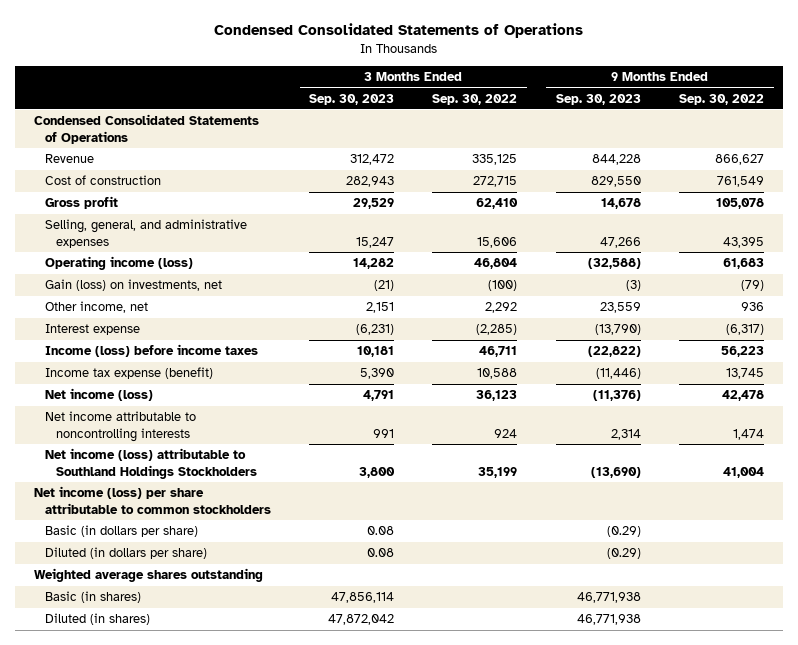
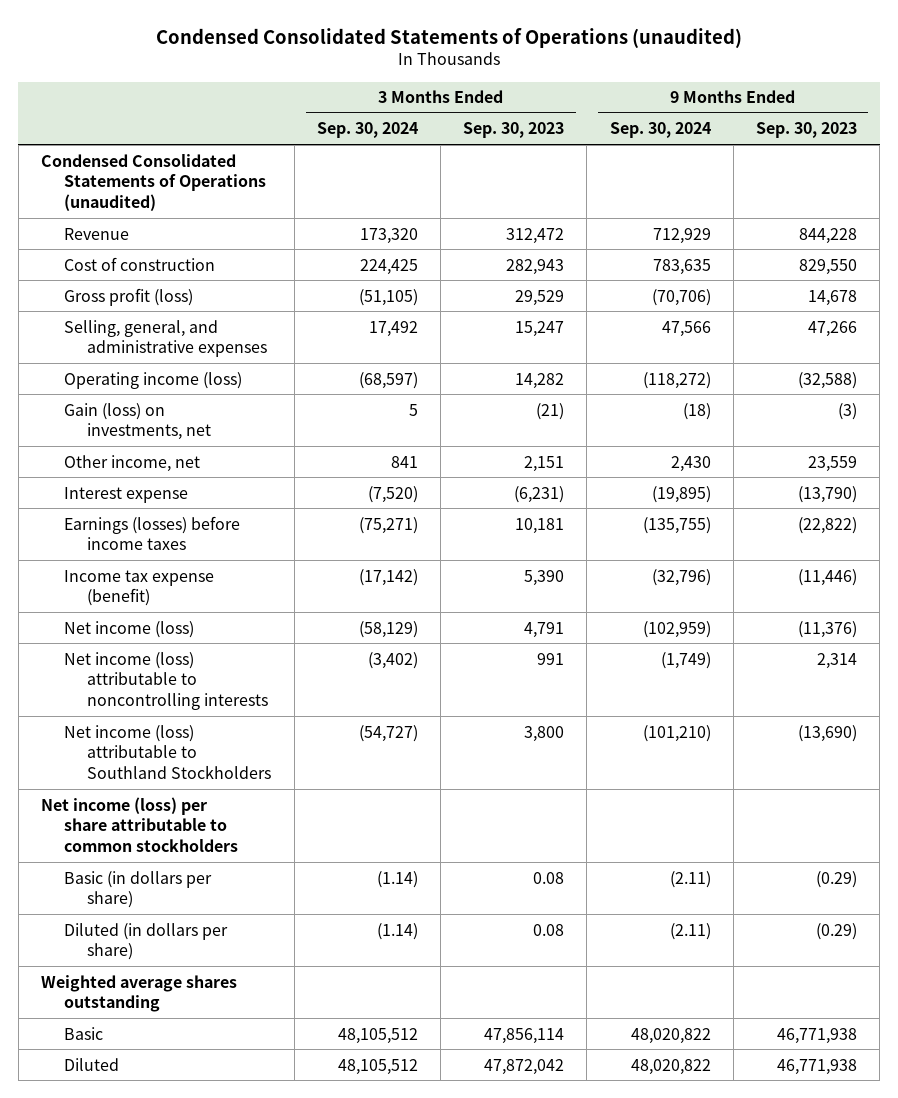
- Condensed Consolidated Statements of Operations
+ Condensed Consolidated Statements of Operations (unaudited)
- | 3 Months Ended Sep. 30, 2023 | 3 Months Ended Sep. 30, 2022 | 9 Months Ended Sep. 30, 2023 | 9 Months Ended Sep. 30, 2022
+ | 3 Months Ended Sep. 30, 2024 | 3 Months Ended Sep. 30, 2023 | 9 Months Ended Sep. 30, 2024 | 9 Months Ended Sep. 30, 2023
- Condensed Consolidated Statements of Operations
+ Condensed Consolidated Statements of Operations (unaudited)
- Gross profit | 29,529 | 62,410 | 14,678 | 105,078
+ Gross profit (loss) | (51,105) | 29,529 | (70,706) | 14,678
- Income (loss) before income taxes | 10,181 | 46,711 | (22,822) | 56,223
+ Earnings (losses) before income taxes | (75,271) | 10,181 | (135,755) | (22,822)
- Net income attributable to noncontrolling interests | 991 | 924 | 2,314 | 1,474
- Net income (loss) attributable to Southland Holdings Stockholders | 3,800 | 35,199 | (13,690) | 41,004
+ Net income (loss) attributable to noncontrolling interests | (3,402) | 991 | (1,749) | 2,314
+ Net income (loss) attributable to Southland Stockholders | (54,727) | 3,800 | (101,210) | (13,690)
- Basic (in shares) | 47,856,114 | | 46,771,938 |
- Diluted (in shares) | 47,872,042 | | 46,771,938 |
+ Basic | 48,105,512 | 47,856,114 | 48,020,822 | 46,771,938
+ Diluted | 48,105,512 | 47,872,042 | 48,020,822 | 46,771,938

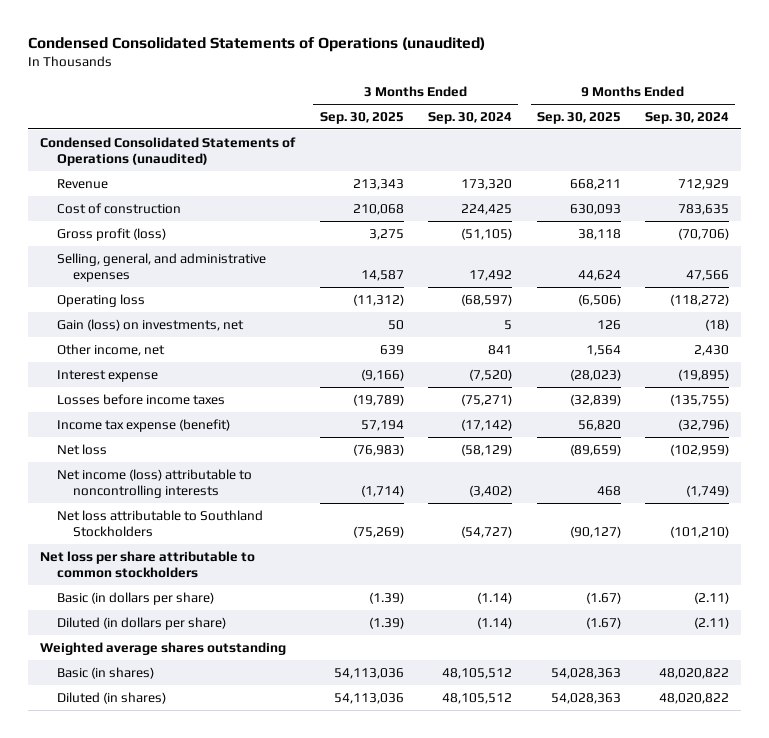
- | 3 Months Ended Sep. 30, 2024 | 3 Months Ended Sep. 30, 2023 | 9 Months Ended Sep. 30, 2024 | 9 Months Ended Sep. 30, 2023
+ | 3 Months Ended Sep. 30, 2025 | 3 Months Ended Sep. 30, 2024 | 9 Months Ended Sep. 30, 2025 | 9 Months Ended Sep. 30, 2024
- Operating income (loss) | (68,597) | 14,282 | (118,272) | (32,588)
+ Operating loss | (11,312) | (68,597) | (6,506) | (118,272)
- Earnings (losses) before income taxes | (75,271) | 10,181 | (135,755) | (22,822)
+ Losses before income taxes | (19,789) | (75,271) | (32,839) | (135,755)
- Net income (loss) | (58,129) | 4,791 | (102,959) | (11,376)
+ Net loss | (76,983) | (58,129) | (89,659) | (102,959)
- Net income (loss) attributable to Southland Stockholders | (54,727) | 3,800 | (101,210) | (13,690)
- Net income (loss) per share attributable to common stockholders
+ Net loss attributable to Southland Stockholders | (75,269) | (54,727) | (90,127) | (101,210)
+ Net loss per share attributable to common stockholders
- Basic | 48,105,512 | 47,856,114 | 48,020,822 | 46,771,938
- Diluted | 48,105,512 | 47,872,042 | 48,020,822 | 46,771,938
+ Basic (in shares) | 54,113,036 | 48,105,512 | 54,028,363 | 48,020,822
+ Diluted (in shares) | 54,113,036 | 48,105,512 | 54,028,363 | 48,020,822

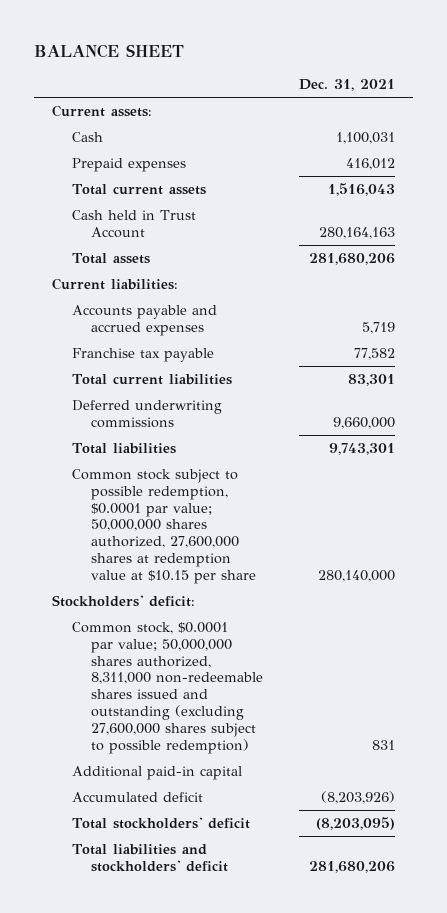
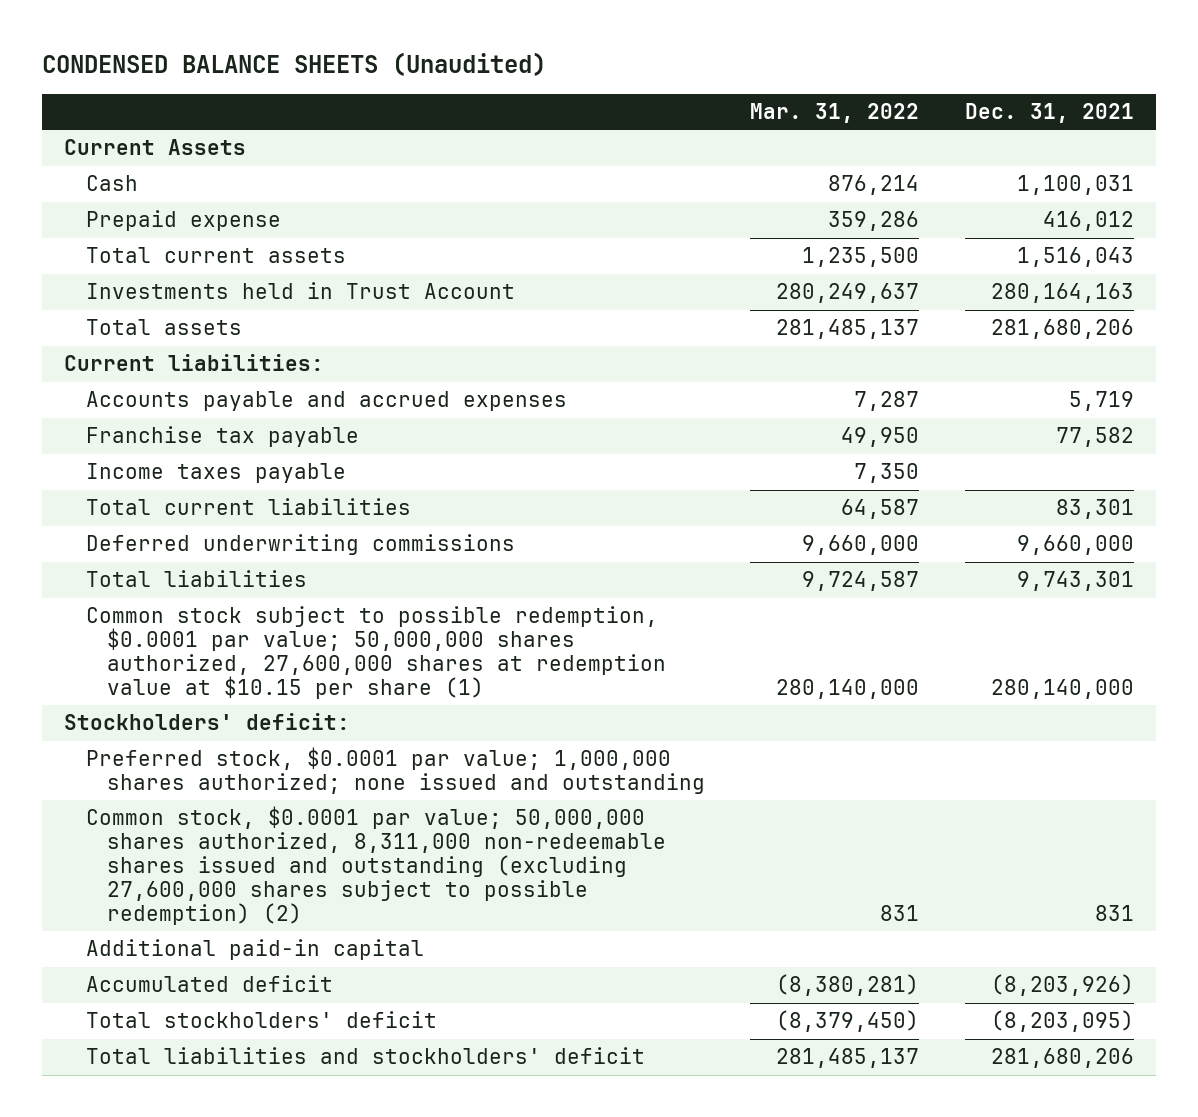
- BALANCE SHEET
+ CONDENSED BALANCE SHEETS (Unaudited)
- | Dec. 31, 2021
+ | Mar. 31, 2022 | Dec. 31, 2021
- Current assets:
+ Current Assets
- Prepaid expenses | 416,012
+ Prepaid expense | 359,286 | 416,012
- Cash held in Trust Account | 280,164,163
+ Investments held in Trust Account | 280,249,637 | 280,164,163
+ Income taxes payable | 7,350 |
- Common stock subject to possible redemption, $0.0001 par value; 50,000,000 shares authorized, 27,600,000 shares at redemption value at $10.15 per share | 280,140,000
+ Common stock subject to possible redemption, $0.0001 par value; 50,000,000 shares authorized, 27,600,000 shares at redemption value at $10.15 per share (1) | 280,140,000 | 280,140,000
- Common stock, $0.0001 par value; 50,000,000 shares authorized, 8,311,000 non-redeemable shares issued and outstanding (excluding 27,600,000 shares subject to possible redemption) | 831
+ Preferred stock, $0.0001 par value; 1,000,000 shares authorized; none issued and outstanding
+ Common stock, $0.0001 par value; 50,000,000 shares authorized, 8,311,000 non-redeemable shares issued and outstanding (excluding 27,600,000 shares subject to possible redemption) (2) | 831 | 831

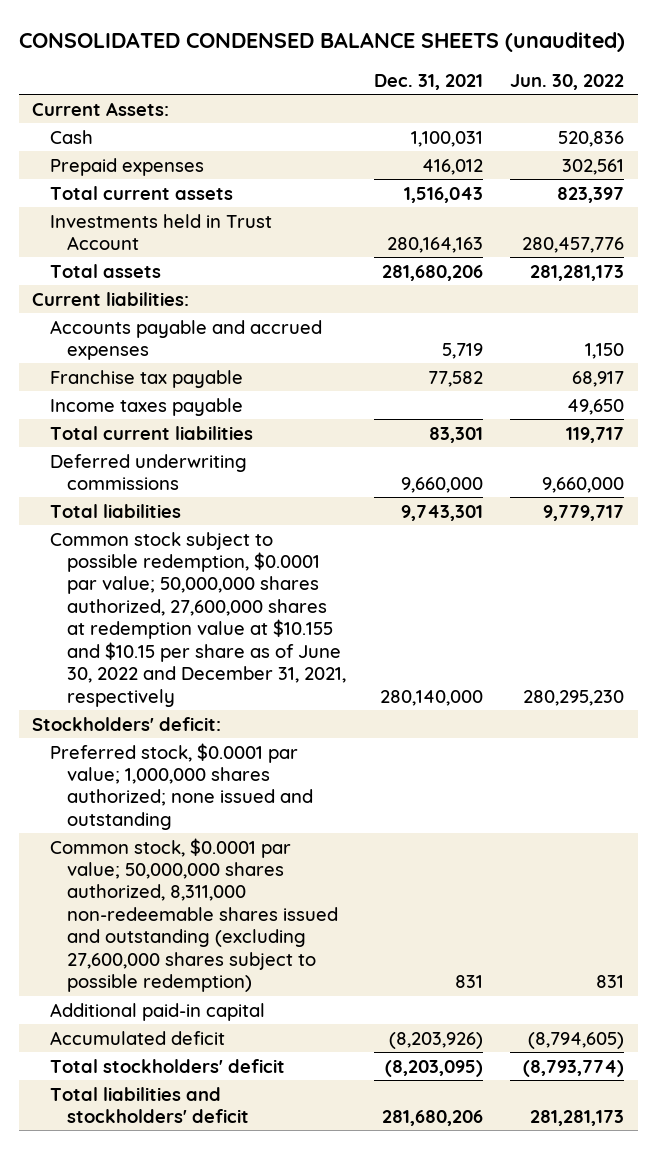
- CONDENSED BALANCE SHEETS (Unaudited)
+ CONSOLIDATED CONDENSED BALANCE SHEETS (unaudited)
- | Mar. 31, 2022 | Dec. 31, 2021
+ | Dec. 31, 2021 | Jun. 30, 2022
- Current Assets
+ Current Assets:
- Prepaid expense | 359,286 | 416,012
+ Prepaid expenses | 416,012 | 302,561
- Common stock subject to possible redemption, $0.0001 par value; 50,000,000 shares authorized, 27,600,000 shares at redemption value at $10.15 per share (1) | 280,140,000 | 280,140,000
+ Common stock subject to possible redemption, $0.0001 par value; 50,000,000 shares authorized, 27,600,000 shares at redemption value at $10.155 and $10.15 per share as of June 30, 2022 and December 31, 2021, respectively | 280,140,000 | 280,295,230
- Common stock, $0.0001 par value; 50,000,000 shares authorized, 8,311,000 non-redeemable shares issued and outstanding (excluding 27,600,000 shares subject to possible redemption) (2) | 831 | 831
+ Common stock, $0.0001 par value; 50,000,000 shares authorized, 8,311,000 non-redeemable shares issued and outstanding (excluding 27,600,000 shares subject to possible redemption) | 831 | 831

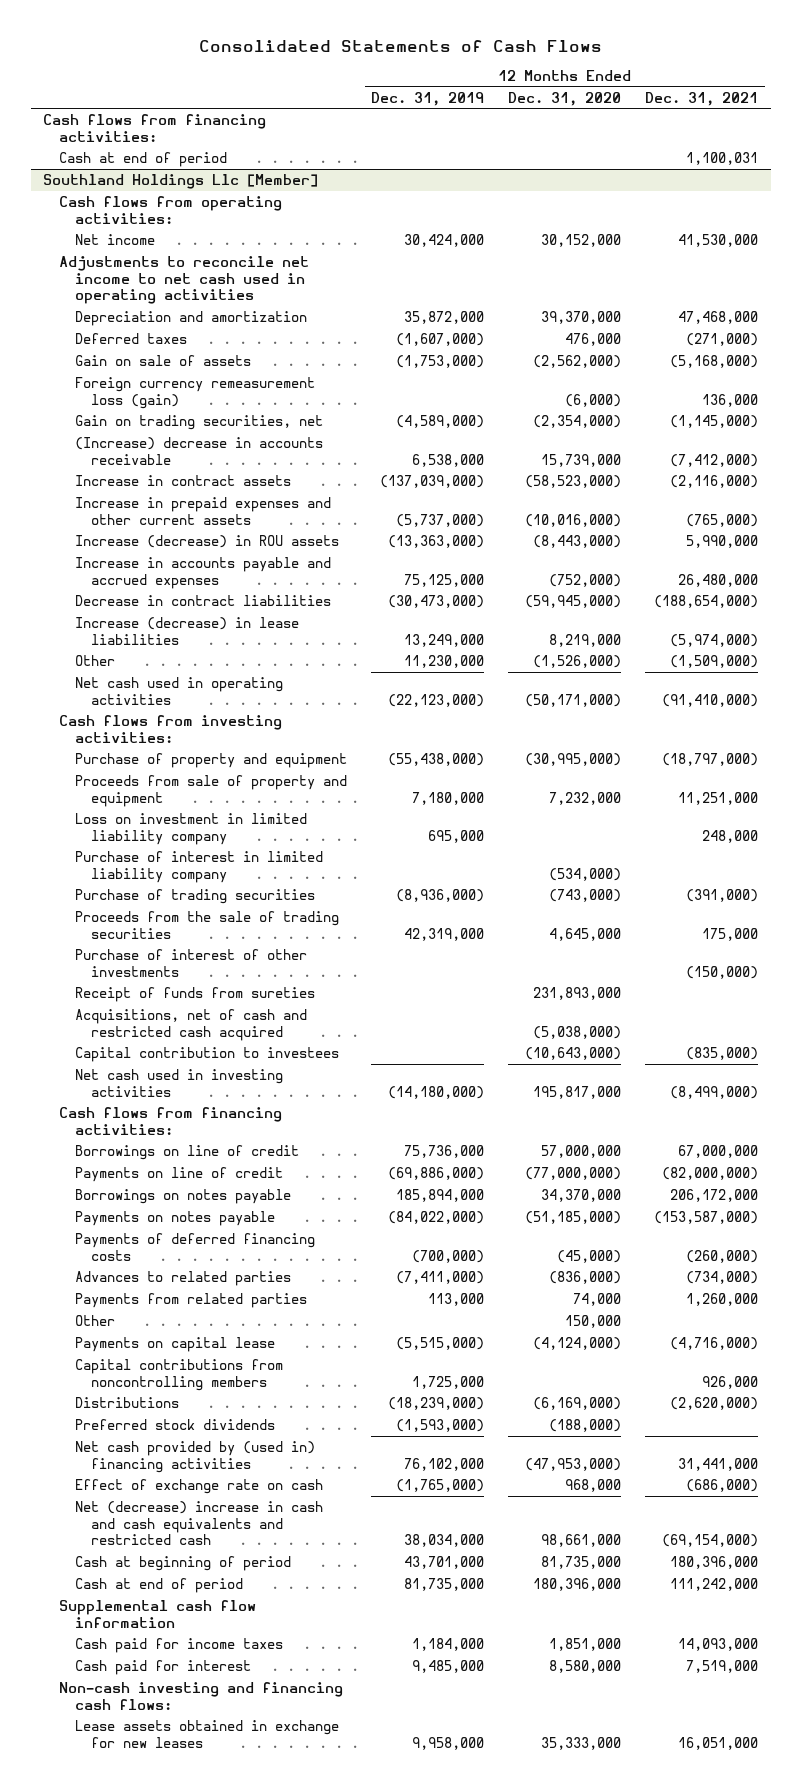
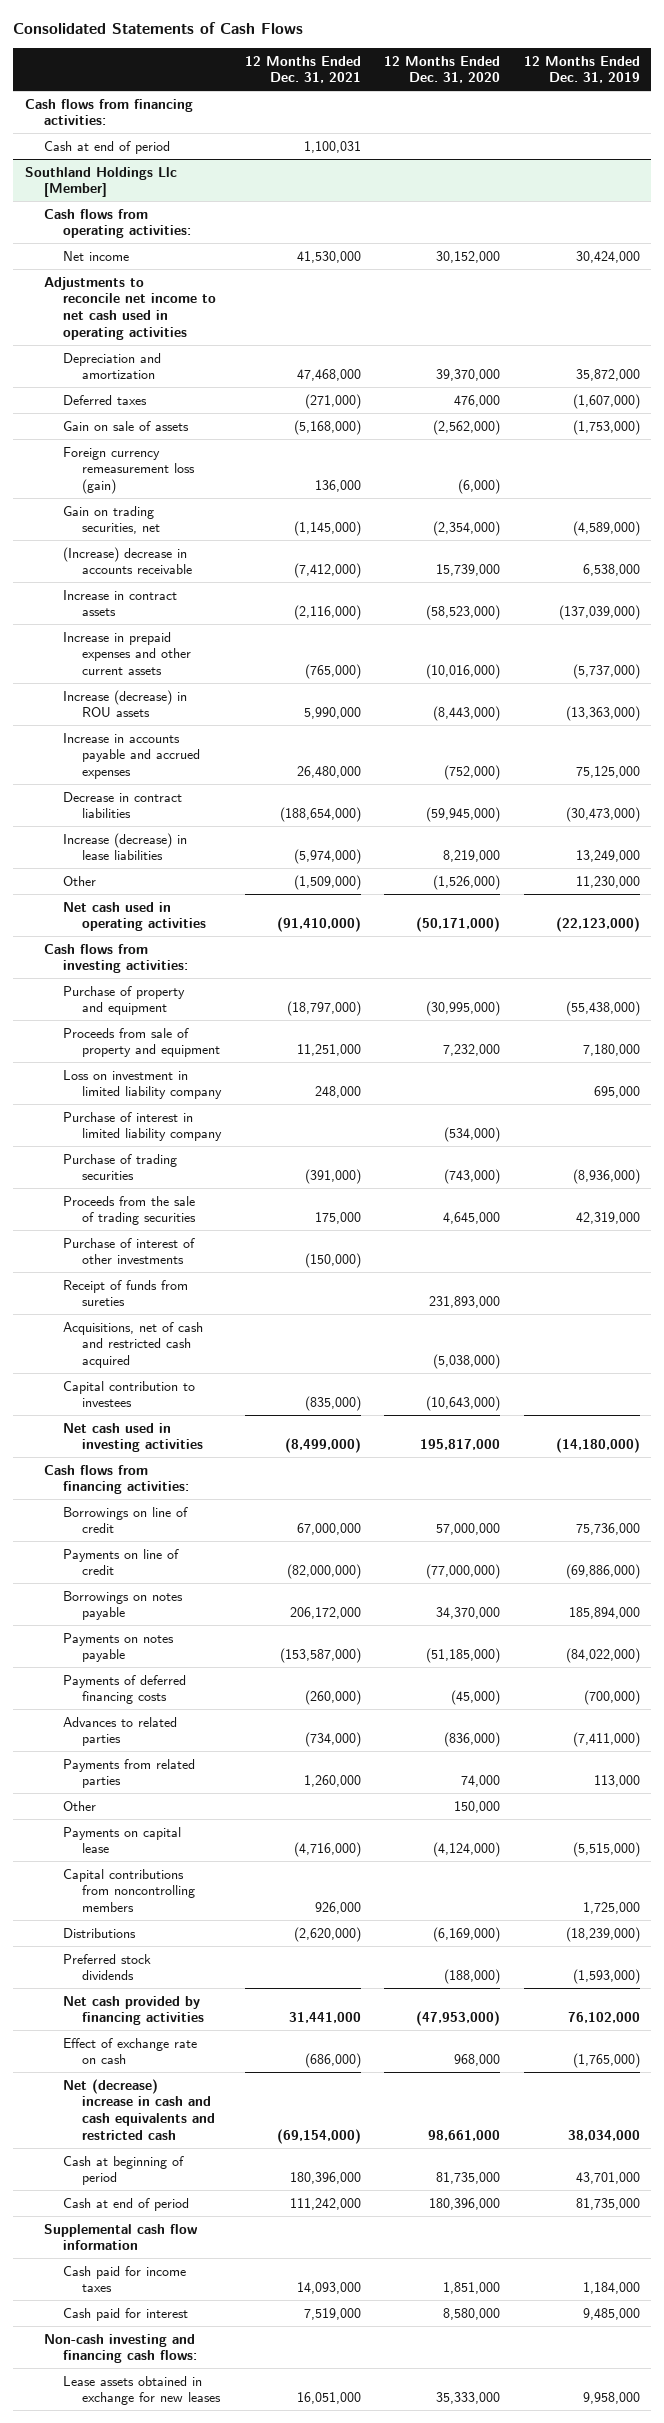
- | 12 Months Ended Dec. 31, 2019 | 12 Months Ended Dec. 31, 2020 | 12 Months Ended Dec. 31, 2021
+ | 12 Months Ended Dec. 31, 2021 | 12 Months Ended Dec. 31, 2020 | 12 Months Ended Dec. 31, 2019
@ Southland Holdings Llc [Member]
- Net cash provided by (used in) financing activities | 76,102,000 | (47,953,000) | 31,441,000
+ Net cash provided by financing activities | 31,441,000 | (47,953,000) | 76,102,000

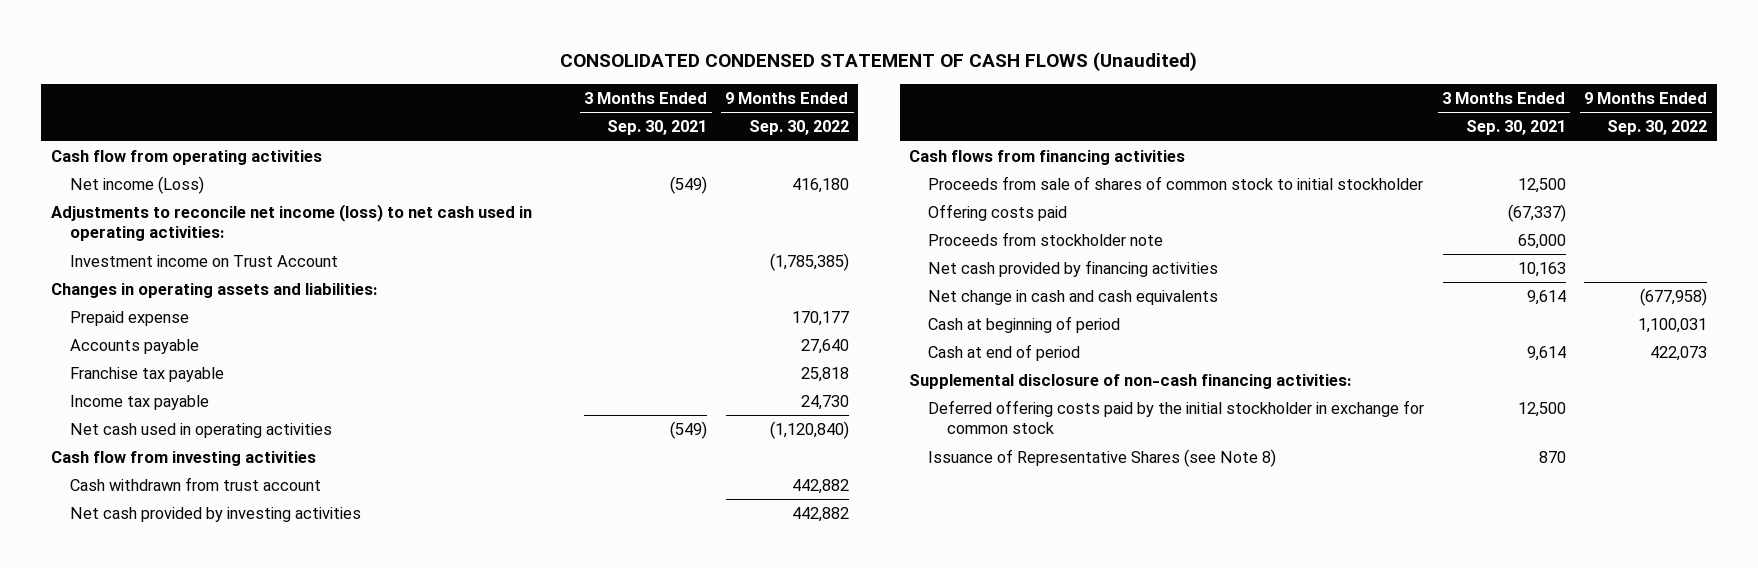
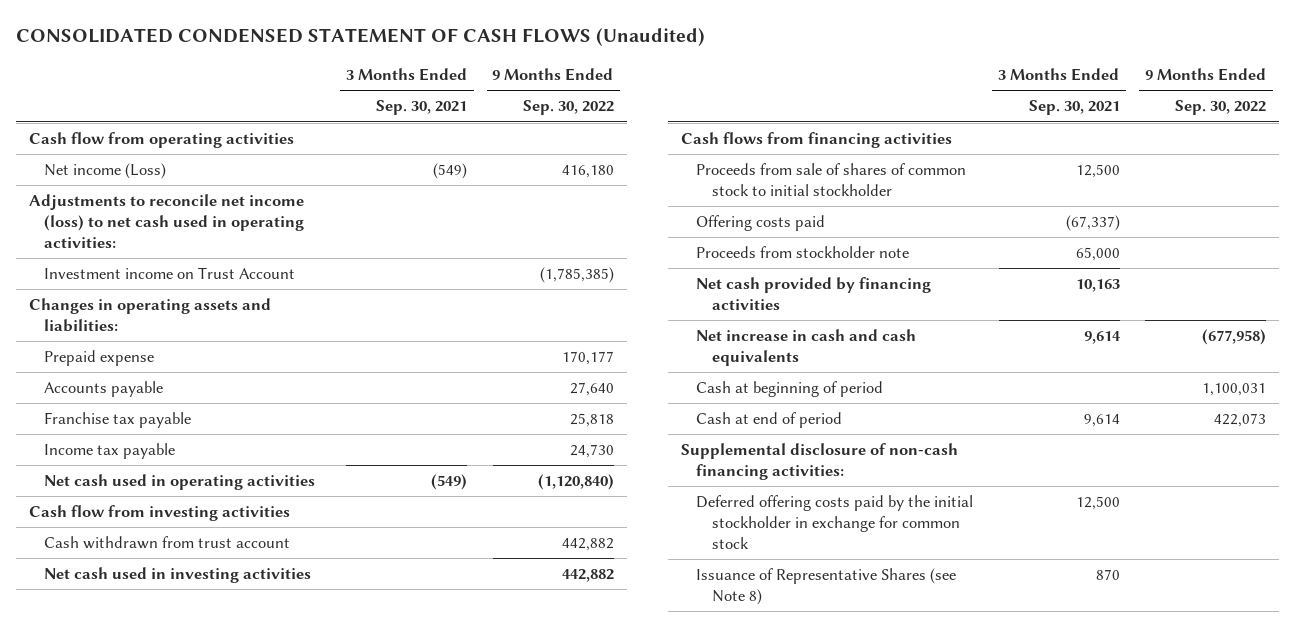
- Net cash provided by investing activities | | 442,882
+ Net cash used in investing activities | | 442,882
- Net change in cash and cash equivalents | 9,614 | (677,958)
+ Net increase in cash and cash equivalents | 9,614 | (677,958)

